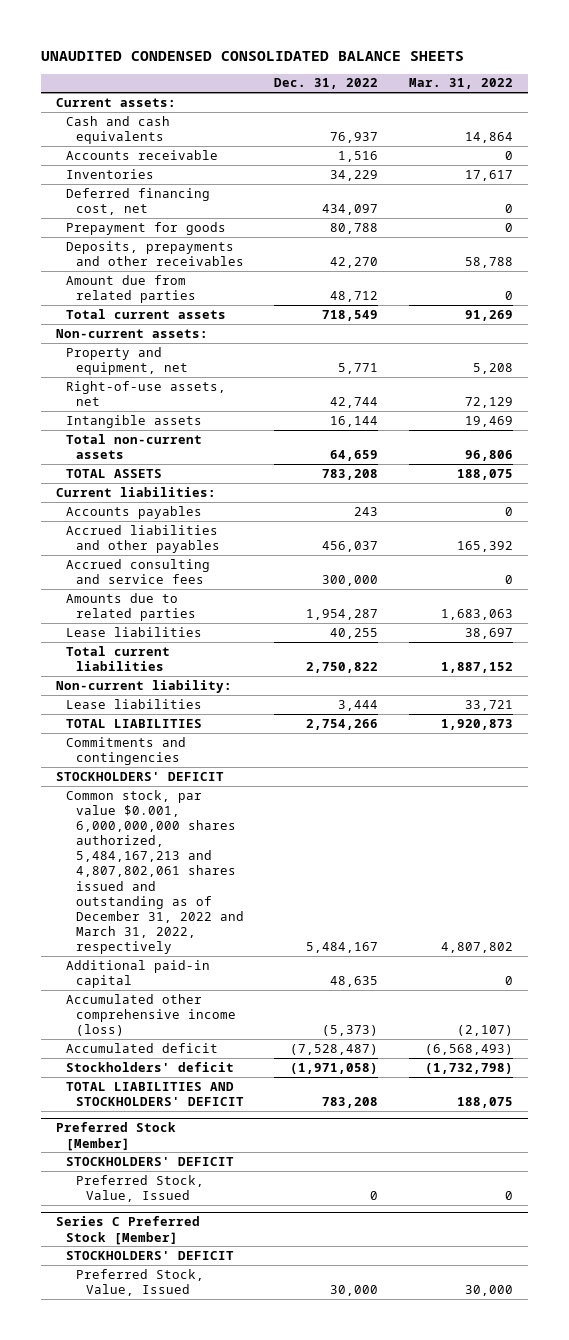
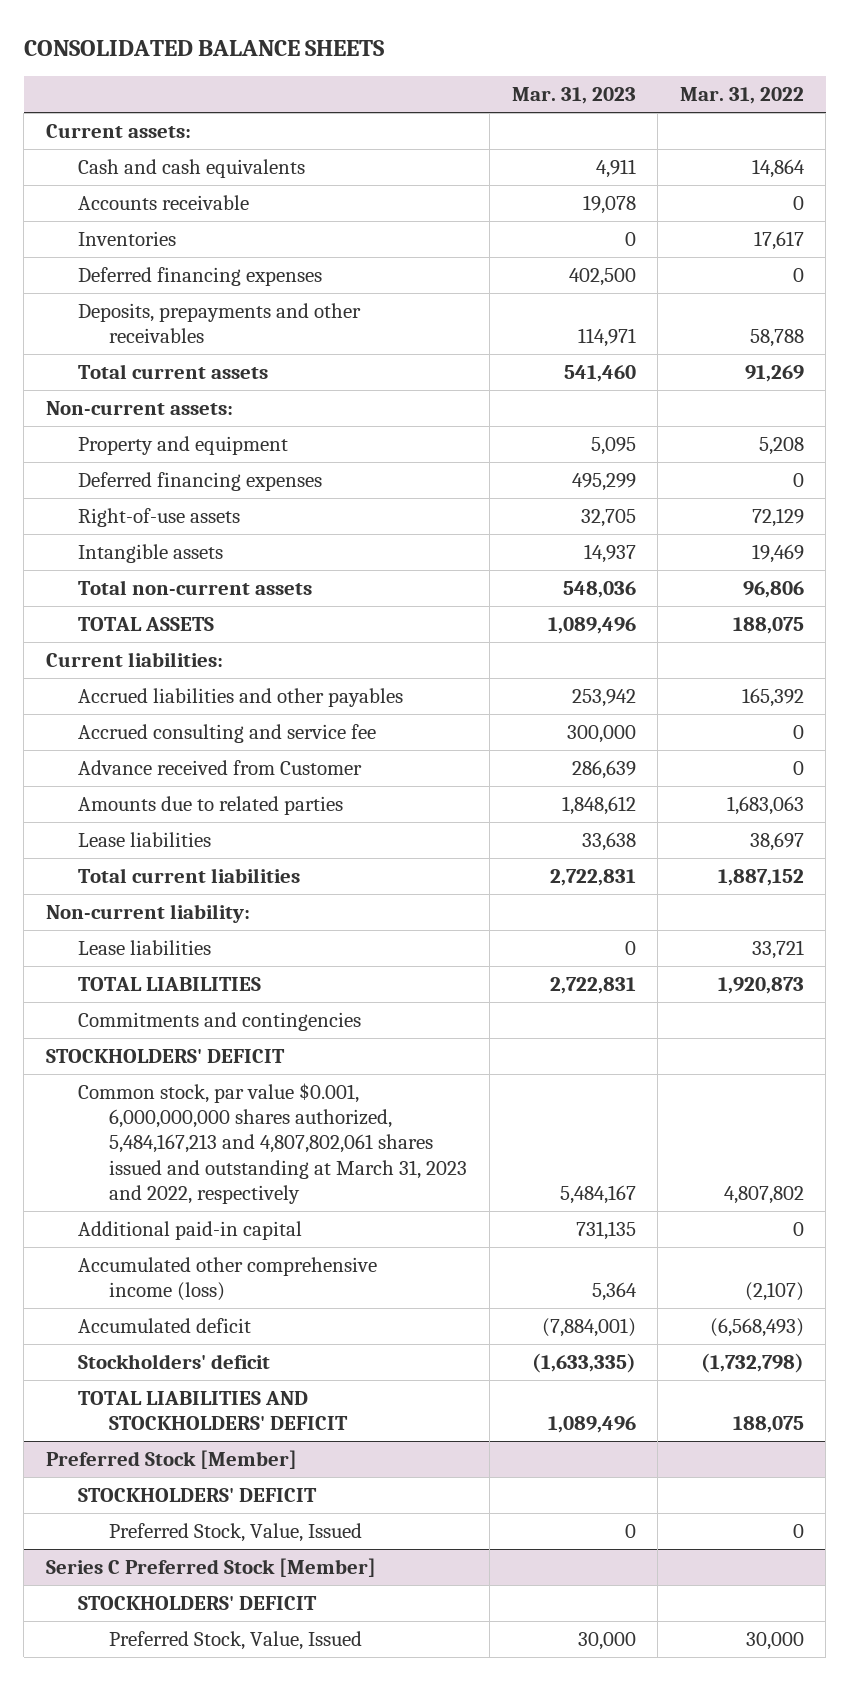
- UNAUDITED CONDENSED CONSOLIDATED BALANCE SHEETS
+ CONSOLIDATED BALANCE SHEETS
- | Dec. 31, 2022 | Mar. 31, 2022
+ | Mar. 31, 2023 | Mar. 31, 2022
- Deferred financing cost, net | 434,097 | 0
- Prepayment for goods | 80,788 | 0
+ Deferred financing expenses | 402,500 | 0
- Amount due from related parties | 48,712 | 0
- Property and equipment, net | 5,771 | 5,208
- Right-of-use assets, net | 42,744 | 72,129
+ Property and equipment | 5,095 | 5,208
+ Deferred financing expenses | 495,299 | 0
+ Right-of-use assets | 32,705 | 72,129
- Accounts payables | 243 | 0
- Accrued consulting and service fees | 300,000 | 0
+ Accrued consulting and service fee | 300,000 | 0
+ Advance received from Customer | 286,639 | 0
- Common stock, par value $0.001, 6,000,000,000 shares authorized, 5,484,167,213 and 4,807,802,061 shares issued and outstanding as of December 31, 2022 and March 31, 2022, respectively | 5,484,167 | 4,807,802
+ Common stock, par value $0.001, 6,000,000,000 shares authorized, 5,484,167,213 and 4,807,802,061 shares issued and outstanding at March 31, 2023 and 2022, respectively | 5,484,167 | 4,807,802

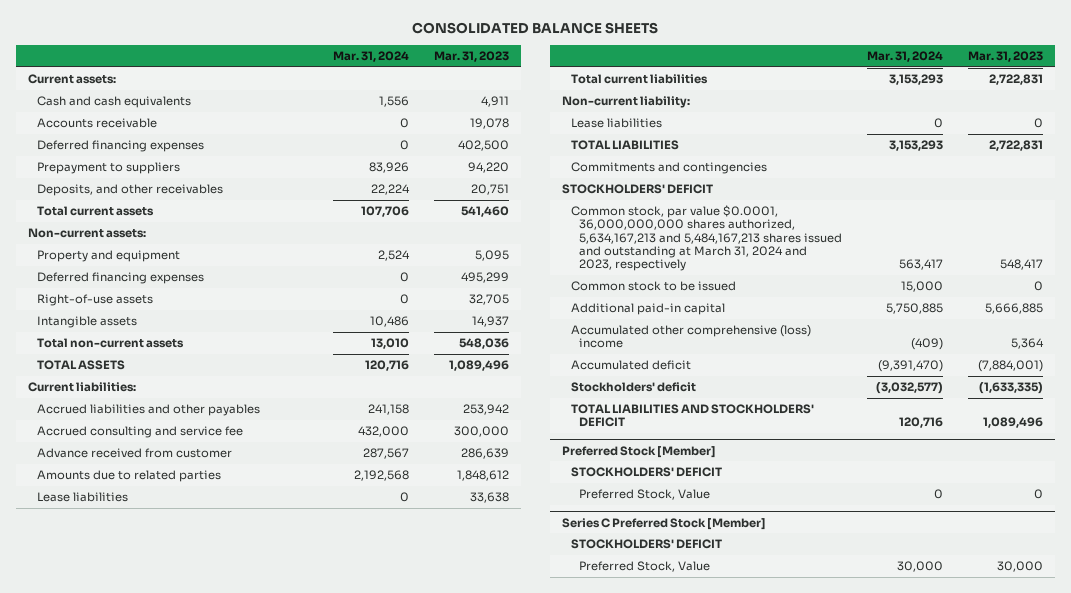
- | Mar. 31, 2023 | Mar. 31, 2022
+ | Mar. 31, 2024 | Mar. 31, 2023
- Inventories | 0 | 17,617
- Deposits, prepayments and other receivables | 114,971 | 58,788
+ Prepayment to suppliers | 83,926 | 94,220
+ Deposits, and other receivables | 22,224 | 20,751
- Advance received from Customer | 286,639 | 0
+ Advance received from customer | 287,567 | 286,639
- Common stock, par value $0.001, 6,000,000,000 shares authorized, 5,484,167,213 and 4,807,802,061 shares issued and outstanding at March 31, 2023 and 2022, respectively | 5,484,167 | 4,807,802
- Additional paid-in capital | 731,135 | 0
- Accumulated other comprehensive income (loss) | 5,364 | (2,107)
+ Common stock, par value $0.0001, 36,000,000,000 shares authorized, 5,634,167,213 and 5,484,167,213 shares issued and outstanding at March 31, 2024 and 2023, respectively | 563,417 | 548,417
+ Common stock to be issued | 15,000 | 0
+ Additional paid-in capital | 5,750,885 | 5,666,885
+ Accumulated other comprehensive (loss) income | (409) | 5,364
@ Preferred Stock [Member]
- Preferred Stock, Value, Issued | 0 | 0
+ Preferred Stock, Value | 0 | 0
@ Series C Preferred Stock [Member]
- Preferred Stock, Value, Issued | 30,000 | 30,000
+ Preferred Stock, Value | 30,000 | 30,000

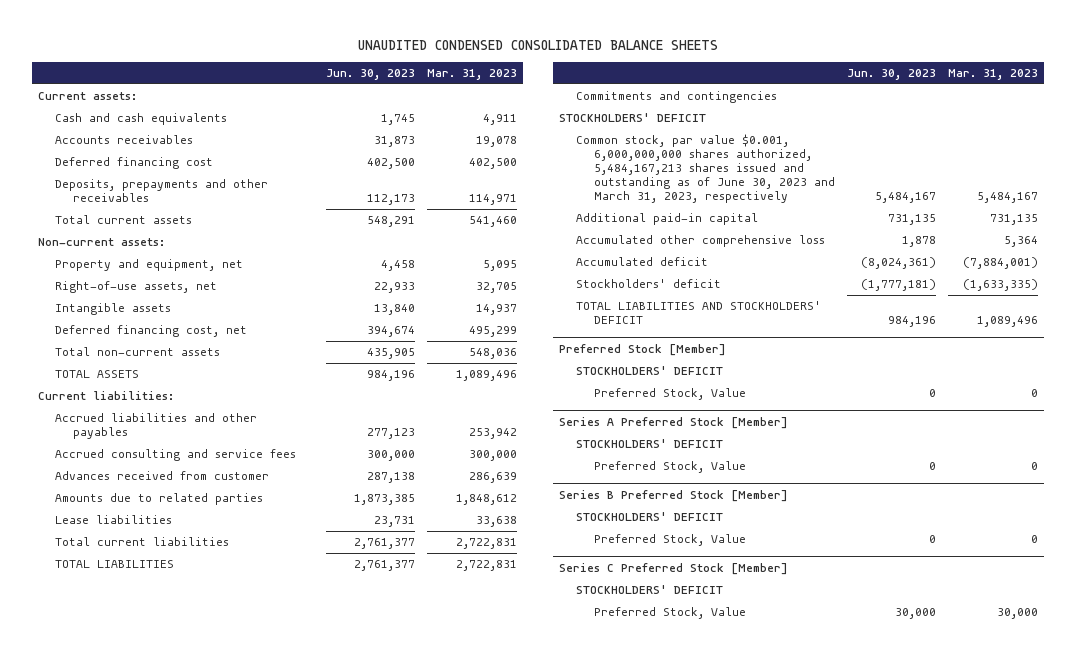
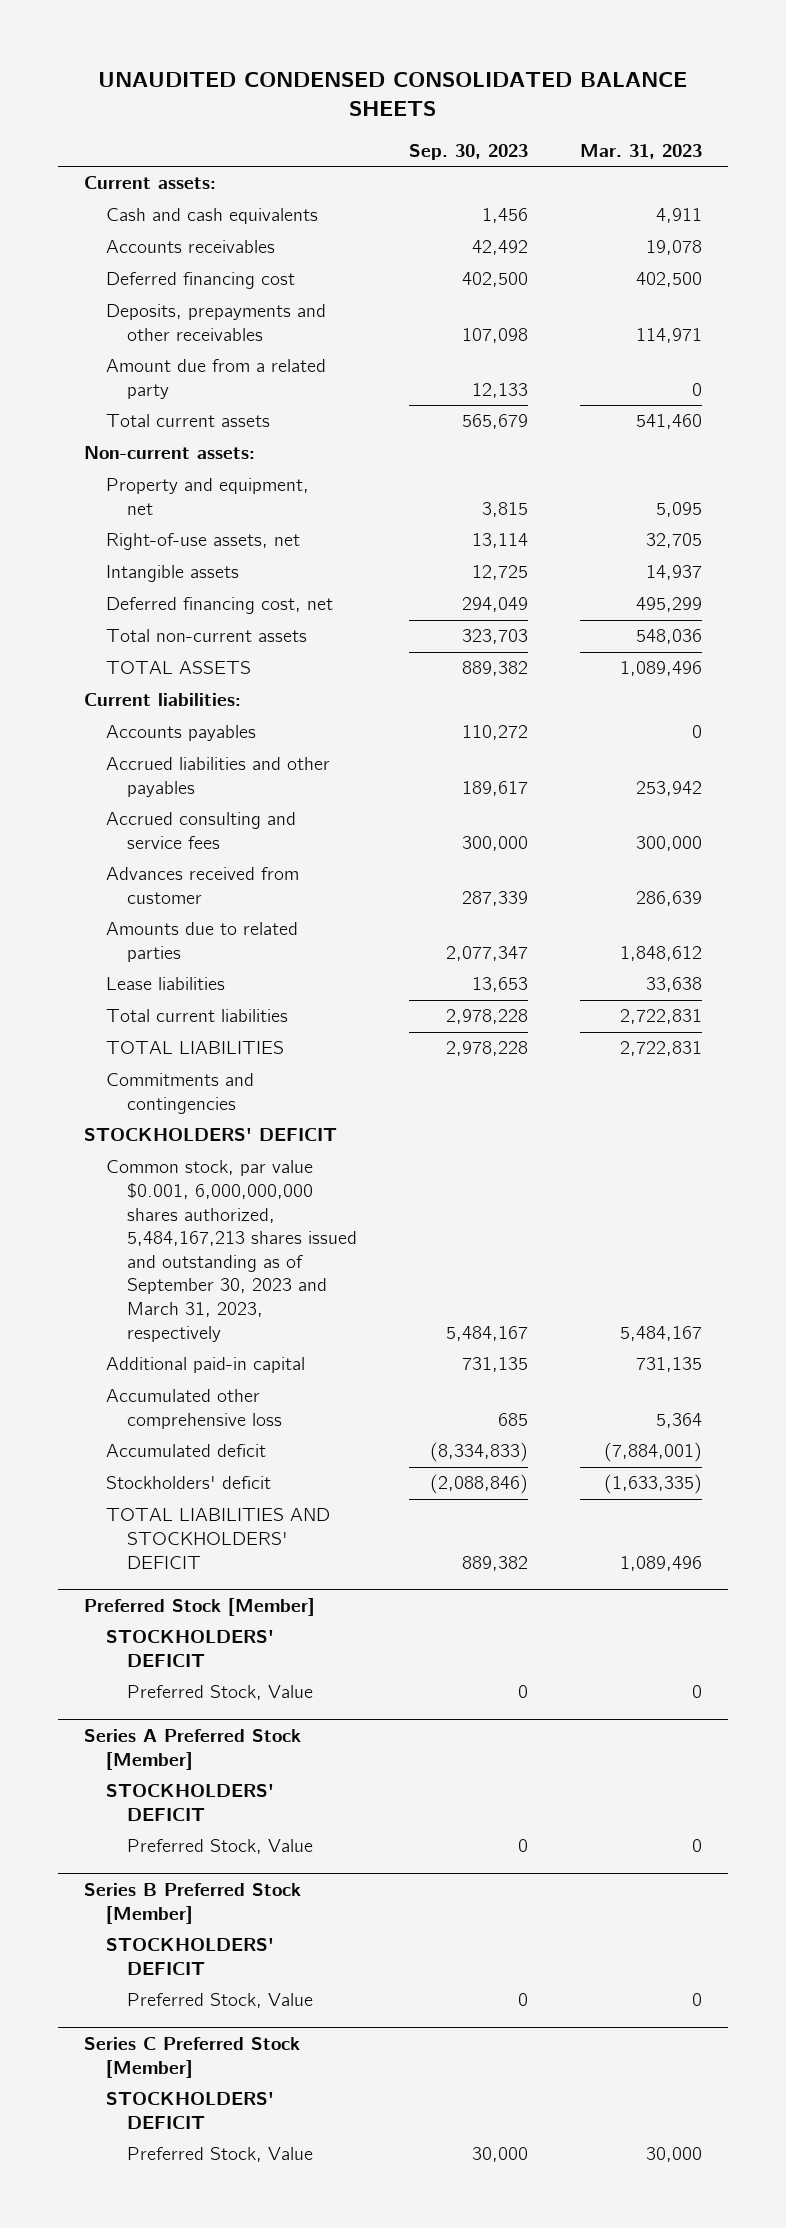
- | Jun. 30, 2023 | Mar. 31, 2023
+ | Sep. 30, 2023 | Mar. 31, 2023
+ Amount due from a related party | 12,133 | 0
+ Accounts payables | 110,272 | 0
- Common stock, par value $0.001, 6,000,000,000 shares authorized, 5,484,167,213 shares issued and outstanding as of June 30, 2023 and March 31, 2023, respectively | 5,484,167 | 5,484,167
+ Common stock, par value $0.001, 6,000,000,000 shares authorized, 5,484,167,213 shares issued and outstanding as of September 30, 2023 and March 31, 2023, respectively | 5,484,167 | 5,484,167

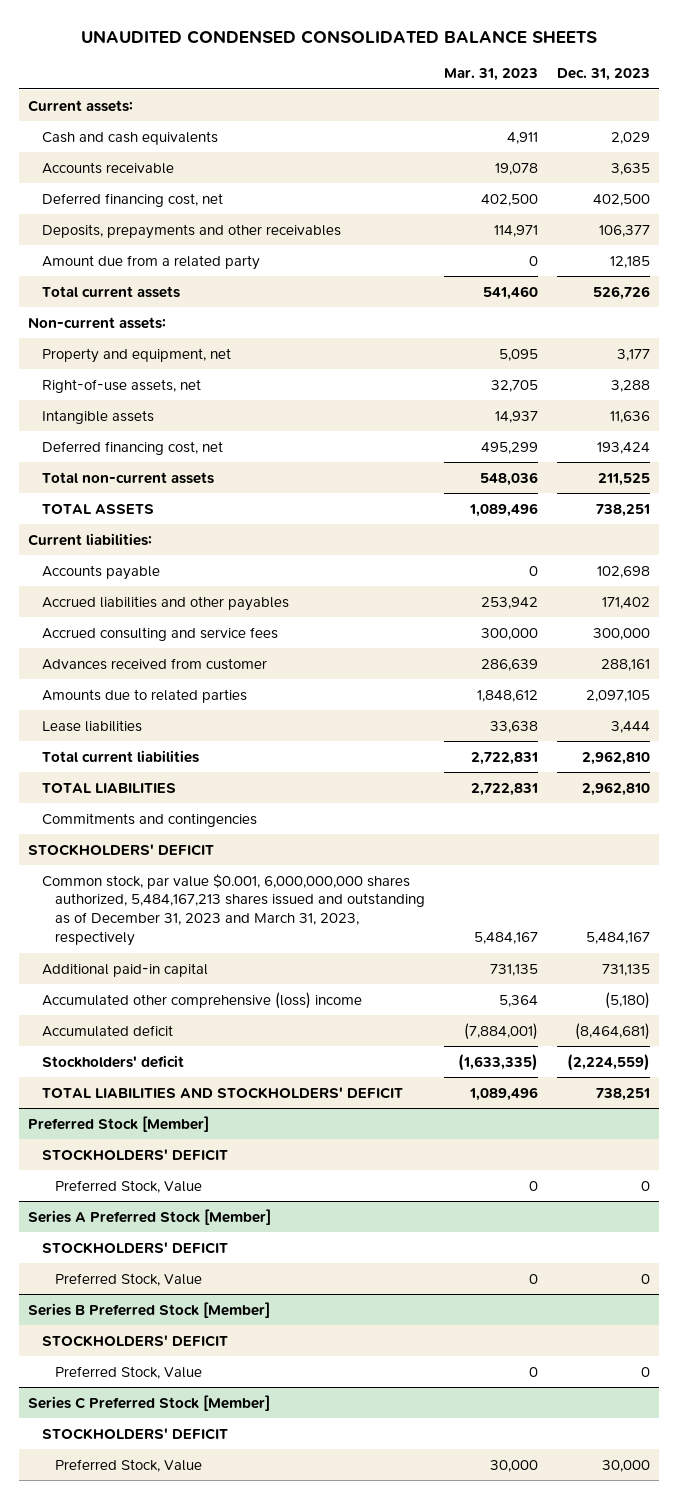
- | Sep. 30, 2023 | Mar. 31, 2023
+ | Mar. 31, 2023 | Dec. 31, 2023
- Accounts receivables | 42,492 | 19,078
- Deferred financing cost | 402,500 | 402,500
+ Accounts receivable | 19,078 | 3,635
+ Deferred financing cost, net | 402,500 | 402,500
- Accounts payables | 110,272 | 0
+ Accounts payable | 0 | 102,698
- Common stock, par value $0.001, 6,000,000,000 shares authorized, 5,484,167,213 shares issued and outstanding as of September 30, 2023 and March 31, 2023, respectively | 5,484,167 | 5,484,167
+ Common stock, par value $0.001, 6,000,000,000 shares authorized, 5,484,167,213 shares issued and outstanding as of December 31, 2023 and March 31, 2023, respectively | 5,484,167 | 5,484,167
- Accumulated other comprehensive loss | 685 | 5,364
+ Accumulated other comprehensive (loss) income | 5,364 | (5,180)

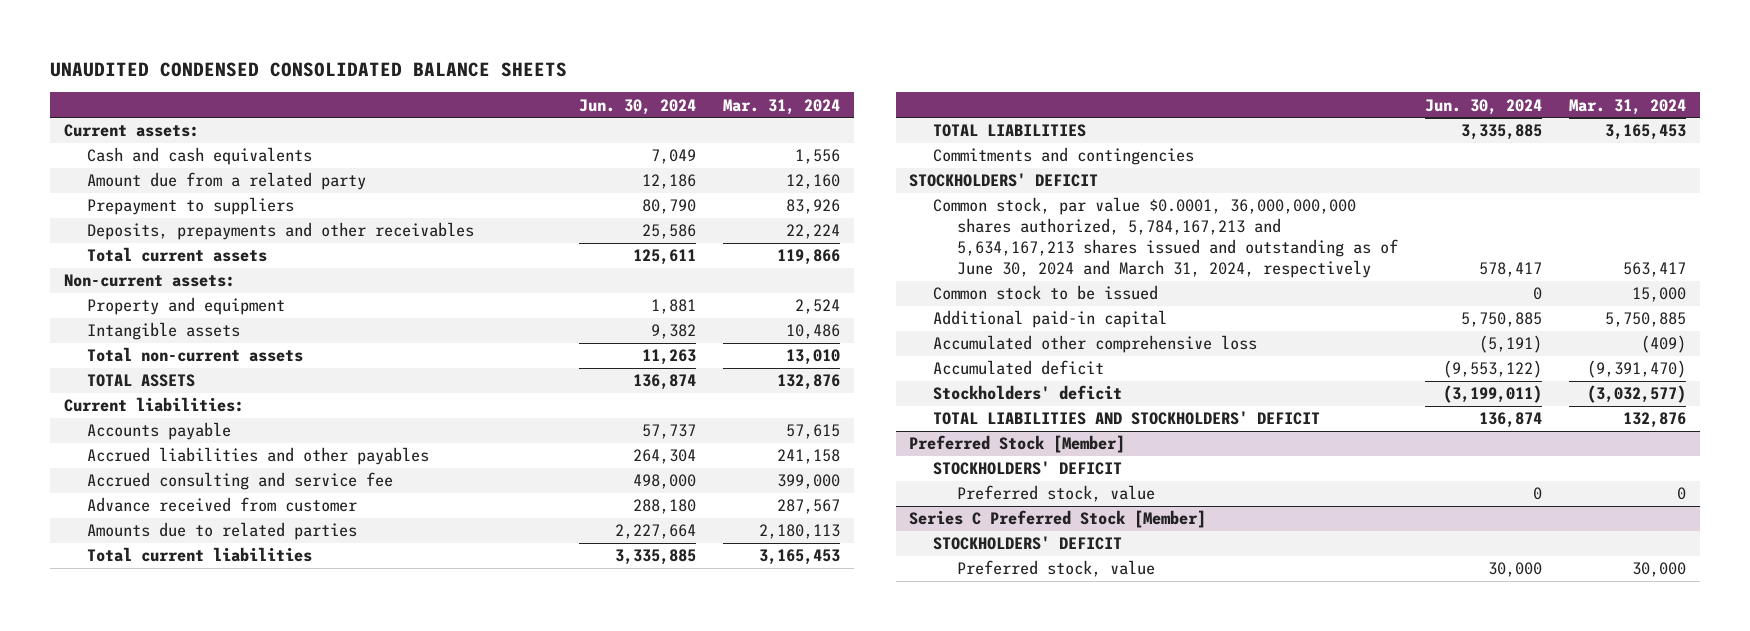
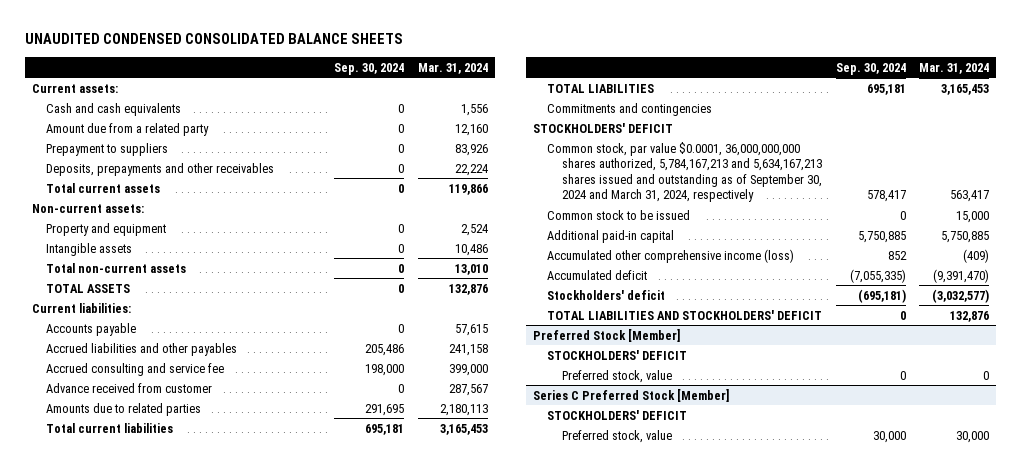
- | Jun. 30, 2024 | Mar. 31, 2024
+ | Sep. 30, 2024 | Mar. 31, 2024
- Common stock, par value $0.0001, 36,000,000,000 shares authorized, 5,784,167,213 and 5,634,167,213 shares issued and outstanding as of June 30, 2024 and March 31, 2024, respectively | 578,417 | 563,417
+ Common stock, par value $0.0001, 36,000,000,000 shares authorized, 5,784,167,213 and 5,634,167,213 shares issued and outstanding as of September 30, 2024 and March 31, 2024, respectively | 578,417 | 563,417
- Accumulated other comprehensive loss | (5,191) | (409)
+ Accumulated other comprehensive income (loss) | 852 | (409)

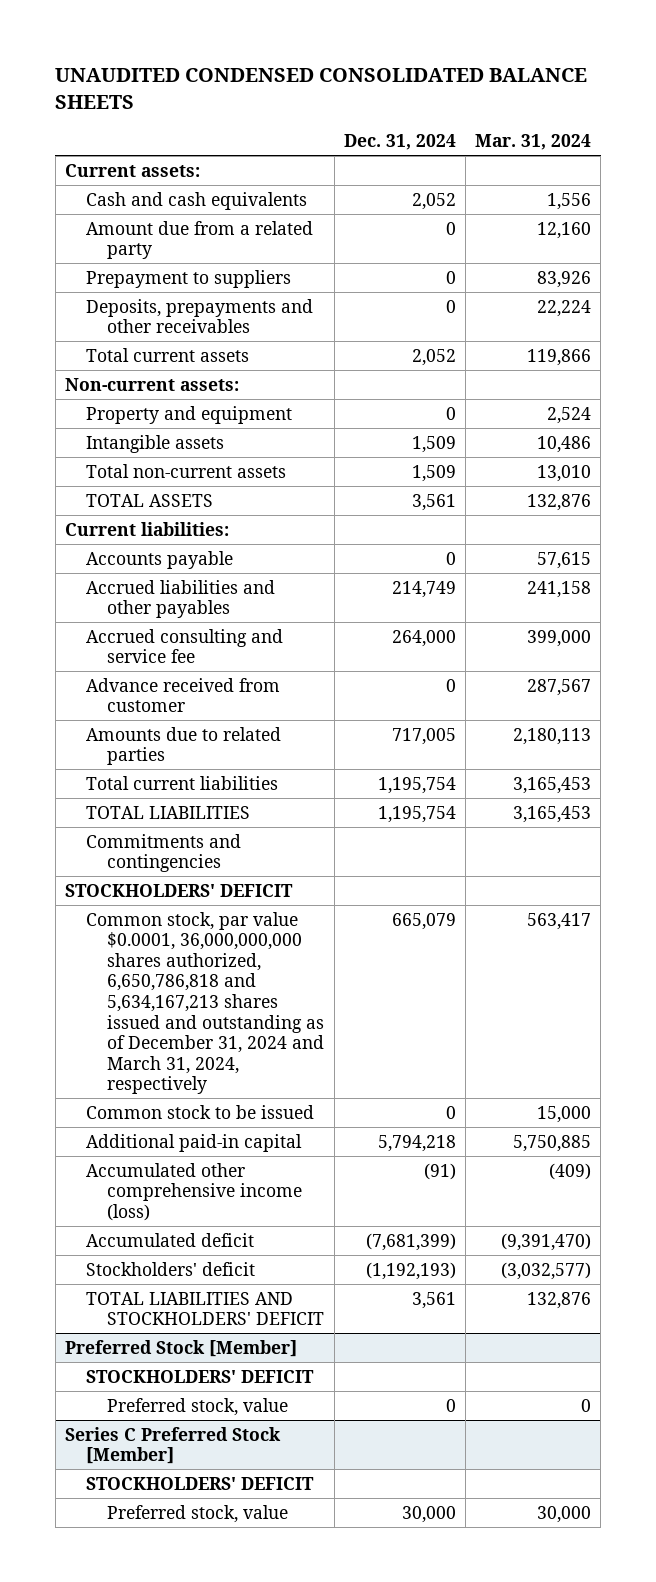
- | Sep. 30, 2024 | Mar. 31, 2024
+ | Dec. 31, 2024 | Mar. 31, 2024
- Common stock, par value $0.0001, 36,000,000,000 shares authorized, 5,784,167,213 and 5,634,167,213 shares issued and outstanding as of September 30, 2024 and March 31, 2024, respectively | 578,417 | 563,417
+ Common stock, par value $0.0001, 36,000,000,000 shares authorized, 6,650,786,818 and 5,634,167,213 shares issued and outstanding as of December 31, 2024 and March 31, 2024, respectively | 665,079 | 563,417

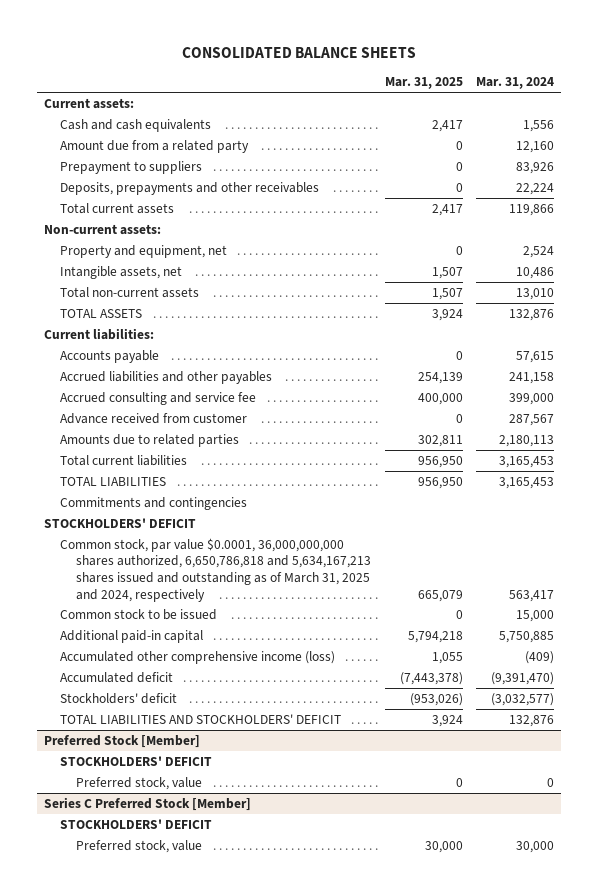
- UNAUDITED CONDENSED CONSOLIDATED BALANCE SHEETS
+ CONSOLIDATED BALANCE SHEETS
- | Dec. 31, 2024 | Mar. 31, 2024
+ | Mar. 31, 2025 | Mar. 31, 2024
- Property and equipment | 0 | 2,524
- Intangible assets | 1,509 | 10,486
+ Property and equipment, net | 0 | 2,524
+ Intangible assets, net | 1,507 | 10,486
- Common stock, par value $0.0001, 36,000,000,000 shares authorized, 6,650,786,818 and 5,634,167,213 shares issued and outstanding as of December 31, 2024 and March 31, 2024, respectively | 665,079 | 563,417
+ Common stock, par value $0.0001, 36,000,000,000 shares authorized, 6,650,786,818 and 5,634,167,213 shares issued and outstanding as of March 31, 2025 and 2024, respectively | 665,079 | 563,417

